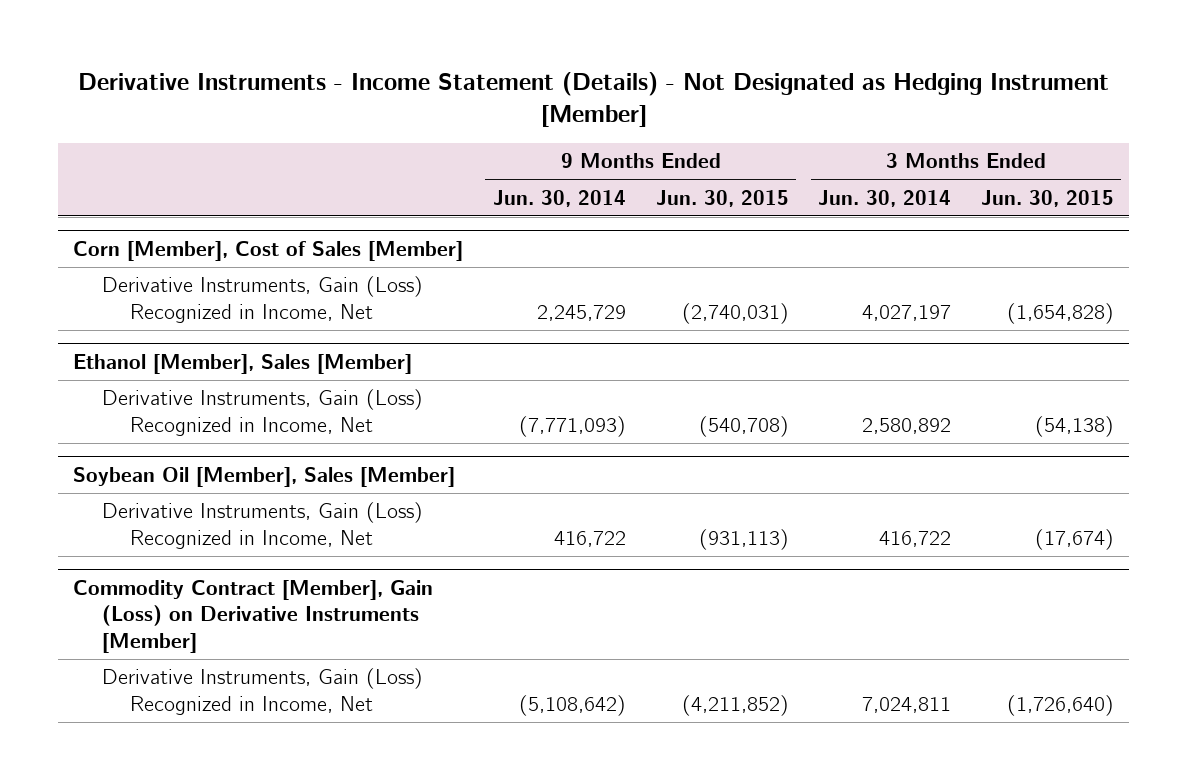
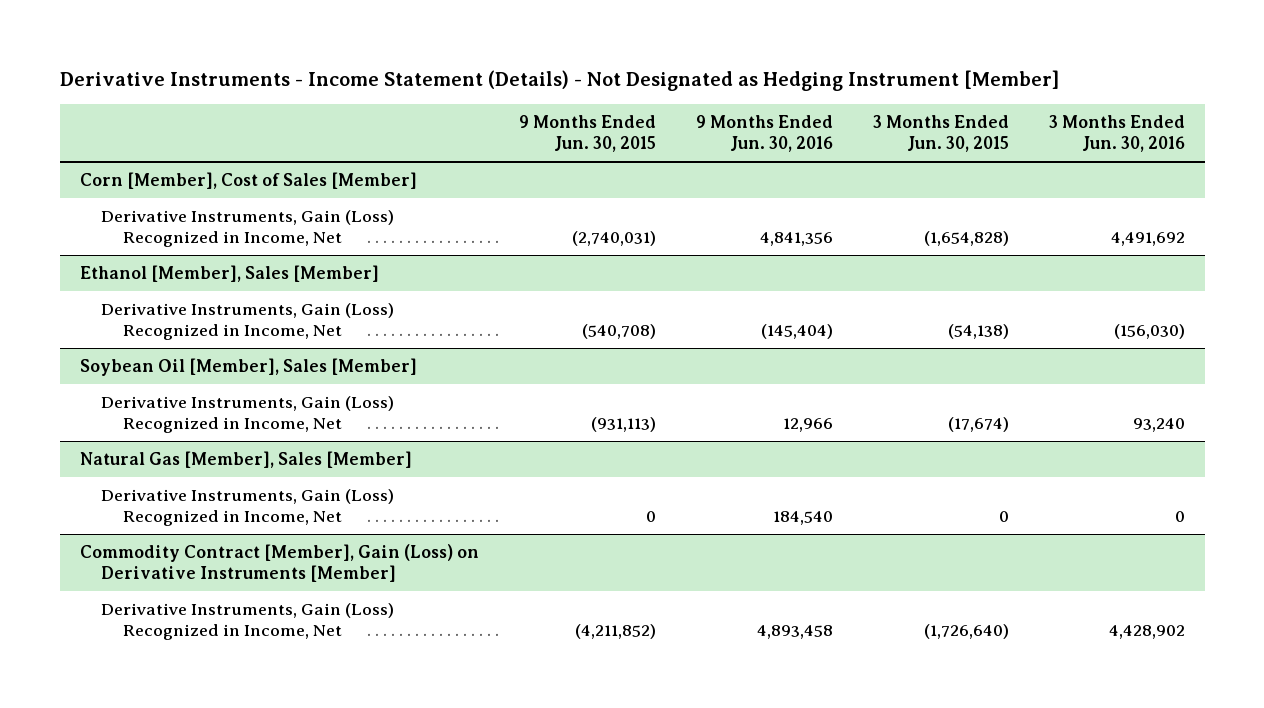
- | 9 Months Ended Jun. 30, 2014 | 9 Months Ended Jun. 30, 2015 | 3 Months Ended Jun. 30, 2014 | 3 Months Ended Jun. 30, 2015
+ | 9 Months Ended Jun. 30, 2015 | 9 Months Ended Jun. 30, 2016 | 3 Months Ended Jun. 30, 2015 | 3 Months Ended Jun. 30, 2016
+ Natural Gas [Member], Sales [Member]
+ Derivative Instruments, Gain (Loss) Recognized in Income, Net | 0 | 184,540 | 0 | 0

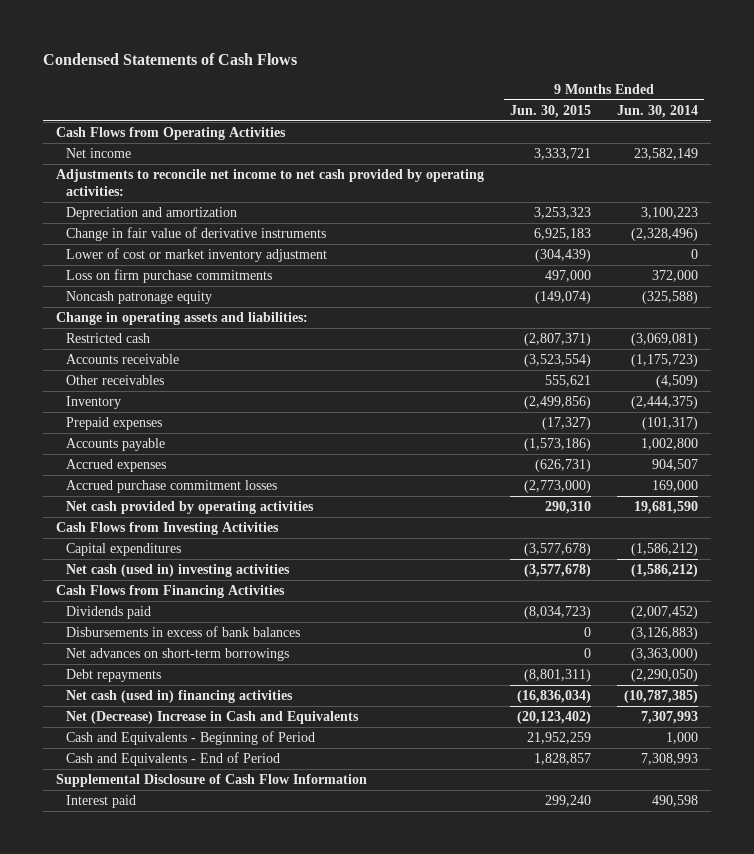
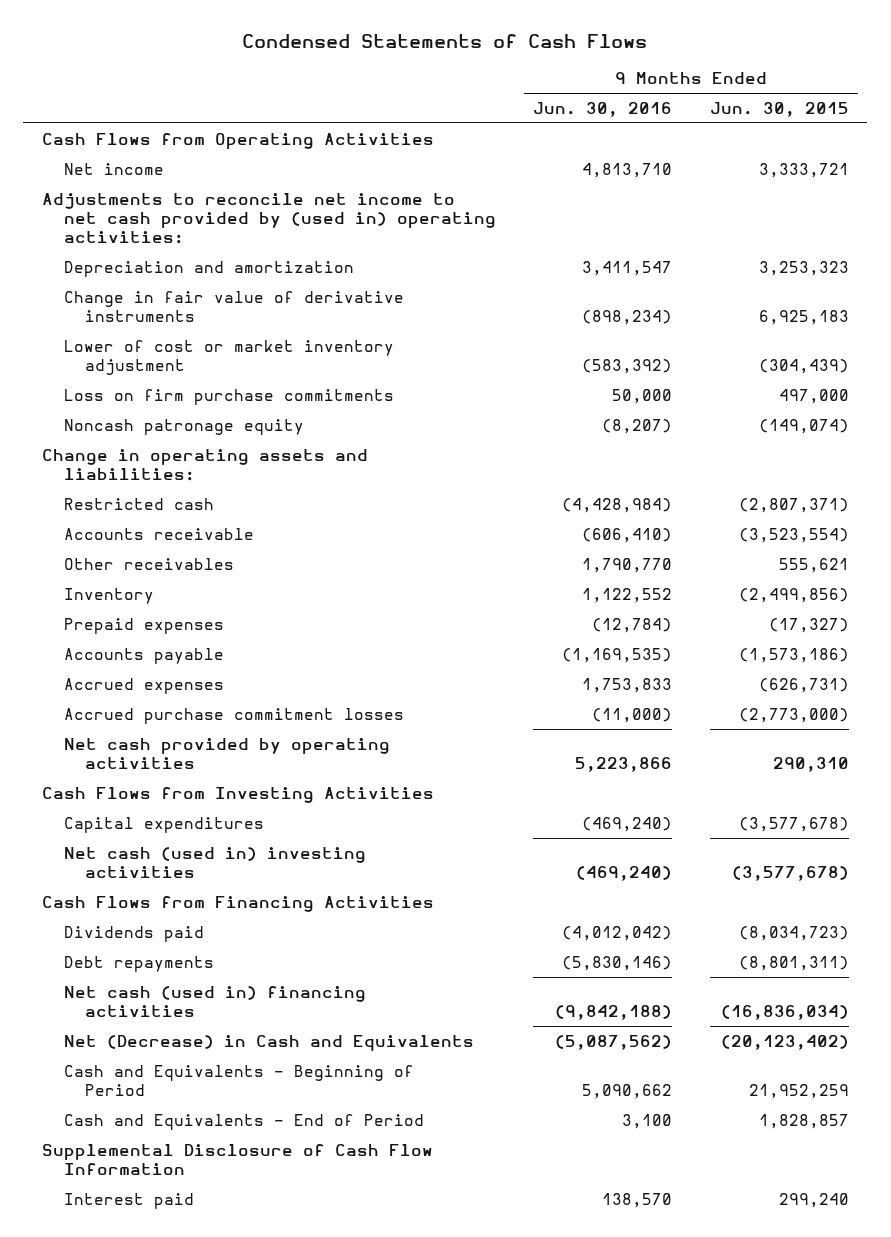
- | 9 Months Ended Jun. 30, 2015 | 9 Months Ended Jun. 30, 2014
+ | 9 Months Ended Jun. 30, 2016 | 9 Months Ended Jun. 30, 2015
- Adjustments to reconcile net income to net cash provided by operating activities:
+ Adjustments to reconcile net income to net cash provided by (used in) operating activities:
- Disbursements in excess of bank balances | 0 | (3,126,883)
- Net advances on short-term borrowings | 0 | (3,363,000)
- Net (Decrease) Increase in Cash and Equivalents | (20,123,402) | 7,307,993
+ Net (Decrease) in Cash and Equivalents | (5,087,562) | (20,123,402)

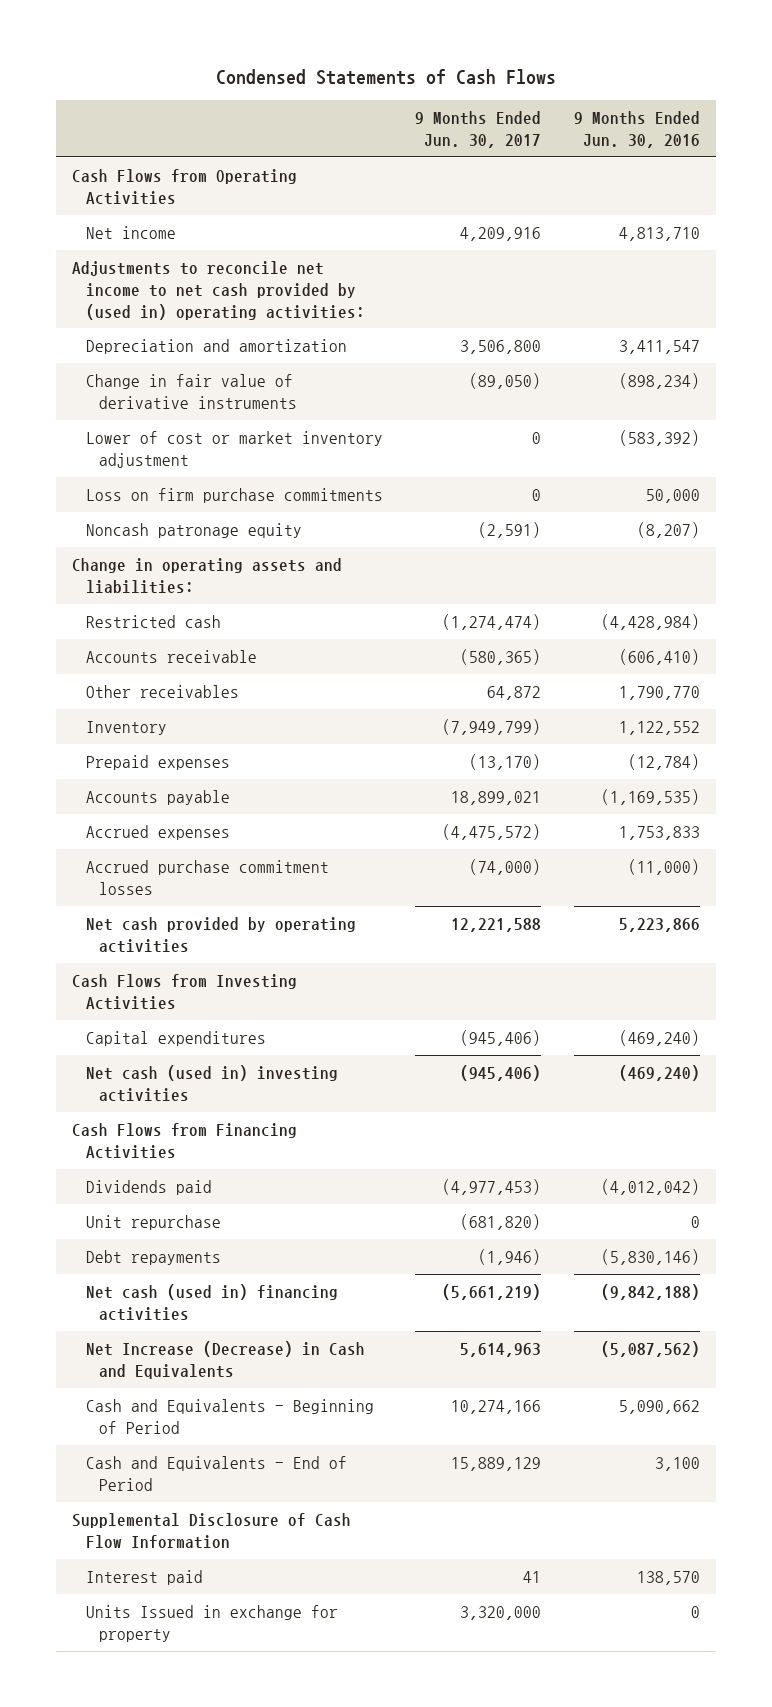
- | 9 Months Ended Jun. 30, 2016 | 9 Months Ended Jun. 30, 2015
+ | 9 Months Ended Jun. 30, 2017 | 9 Months Ended Jun. 30, 2016
+ Unit repurchase | (681,820) | 0
- Net (Decrease) in Cash and Equivalents | (5,087,562) | (20,123,402)
+ Net Increase (Decrease) in Cash and Equivalents | 5,614,963 | (5,087,562)
+ Units Issued in exchange for property | 3,320,000 | 0

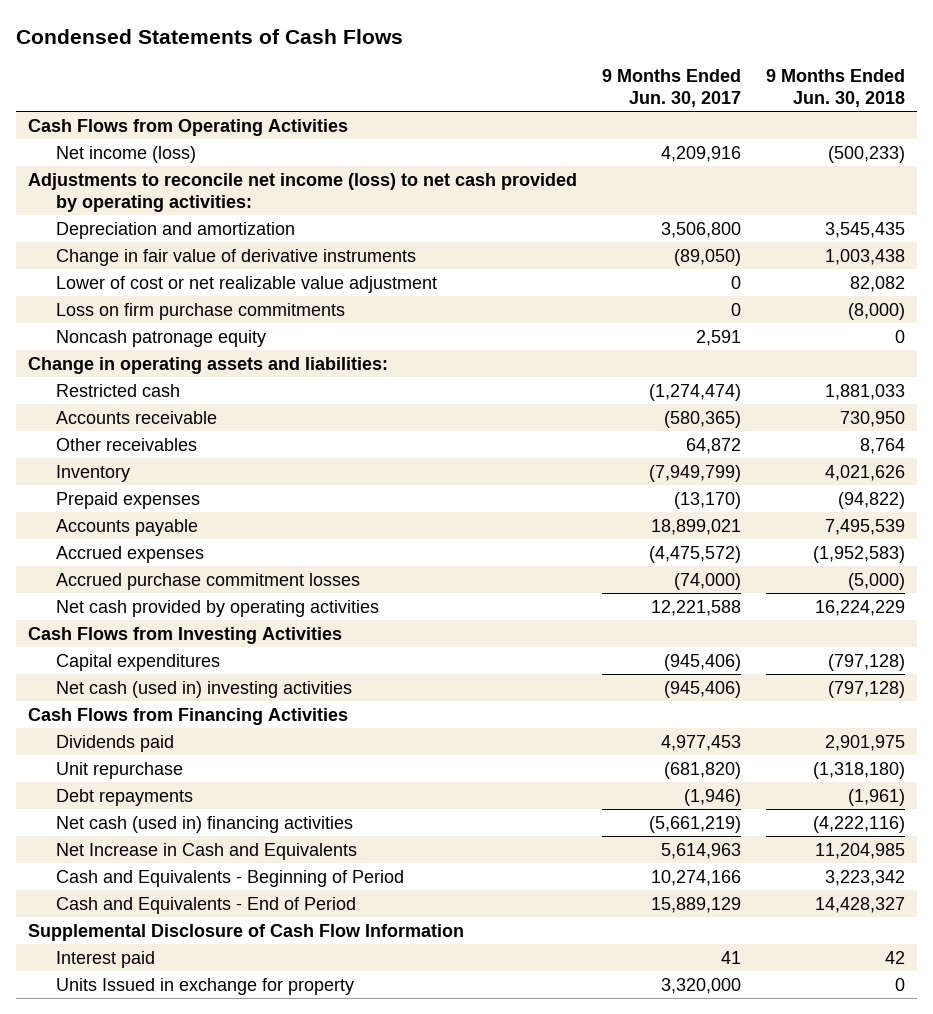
- | 9 Months Ended Jun. 30, 2017 | 9 Months Ended Jun. 30, 2016
+ | 9 Months Ended Jun. 30, 2017 | 9 Months Ended Jun. 30, 2018
- Net income | 4,209,916 | 4,813,710
- Adjustments to reconcile net income to net cash provided by (used in) operating activities:
+ Net income (loss) | 4,209,916 | (500,233)
+ Adjustments to reconcile net income (loss) to net cash provided by operating activities:
- Lower of cost or market inventory adjustment | 0 | (583,392)
+ Lower of cost or net realizable value adjustment | 0 | 82,082
- Noncash patronage equity | (2,591) | (8,207)
+ Noncash patronage equity | 2,591 | 0
- Dividends paid | (4,977,453) | (4,012,042)
+ Dividends paid | 4,977,453 | 2,901,975
- Net Increase (Decrease) in Cash and Equivalents | 5,614,963 | (5,087,562)
+ Net Increase in Cash and Equivalents | 5,614,963 | 11,204,985

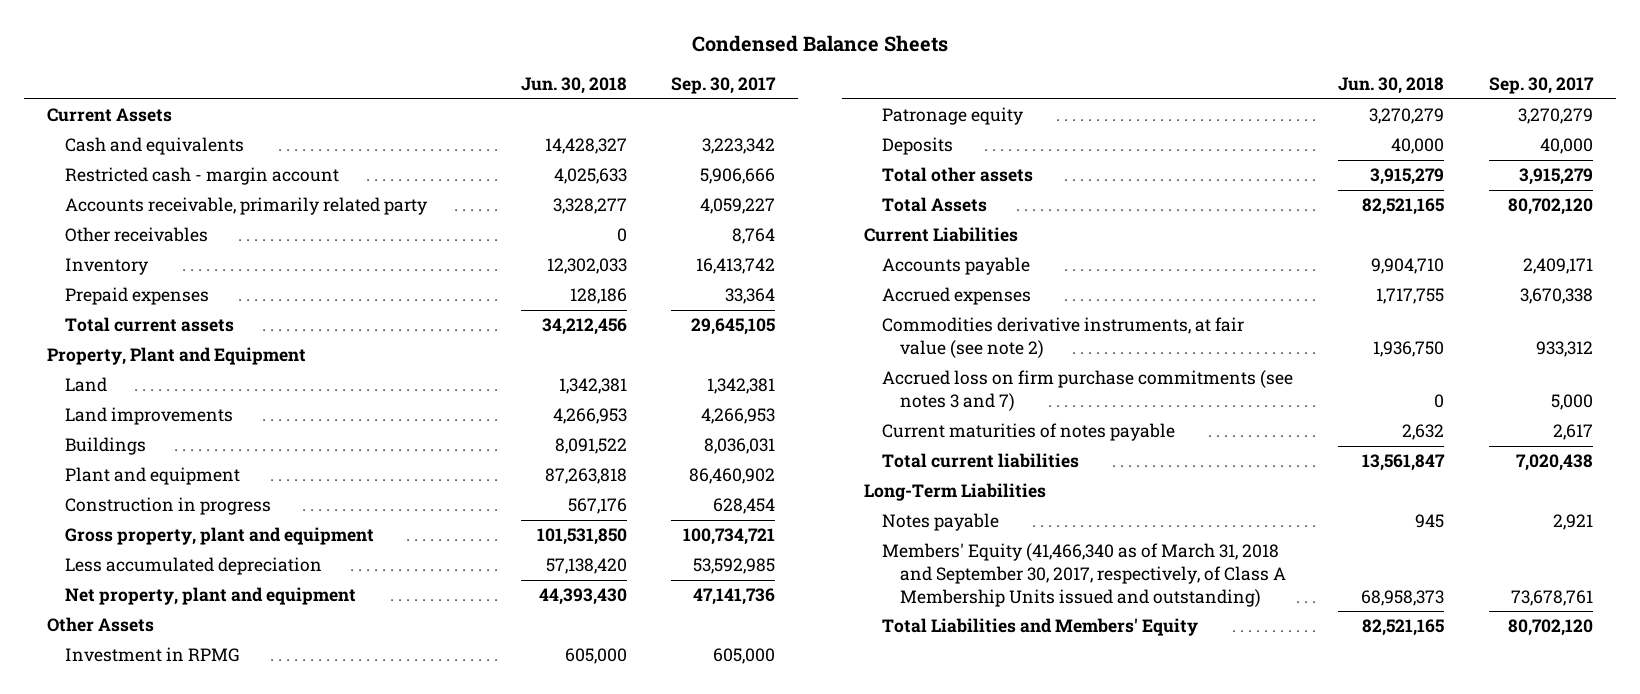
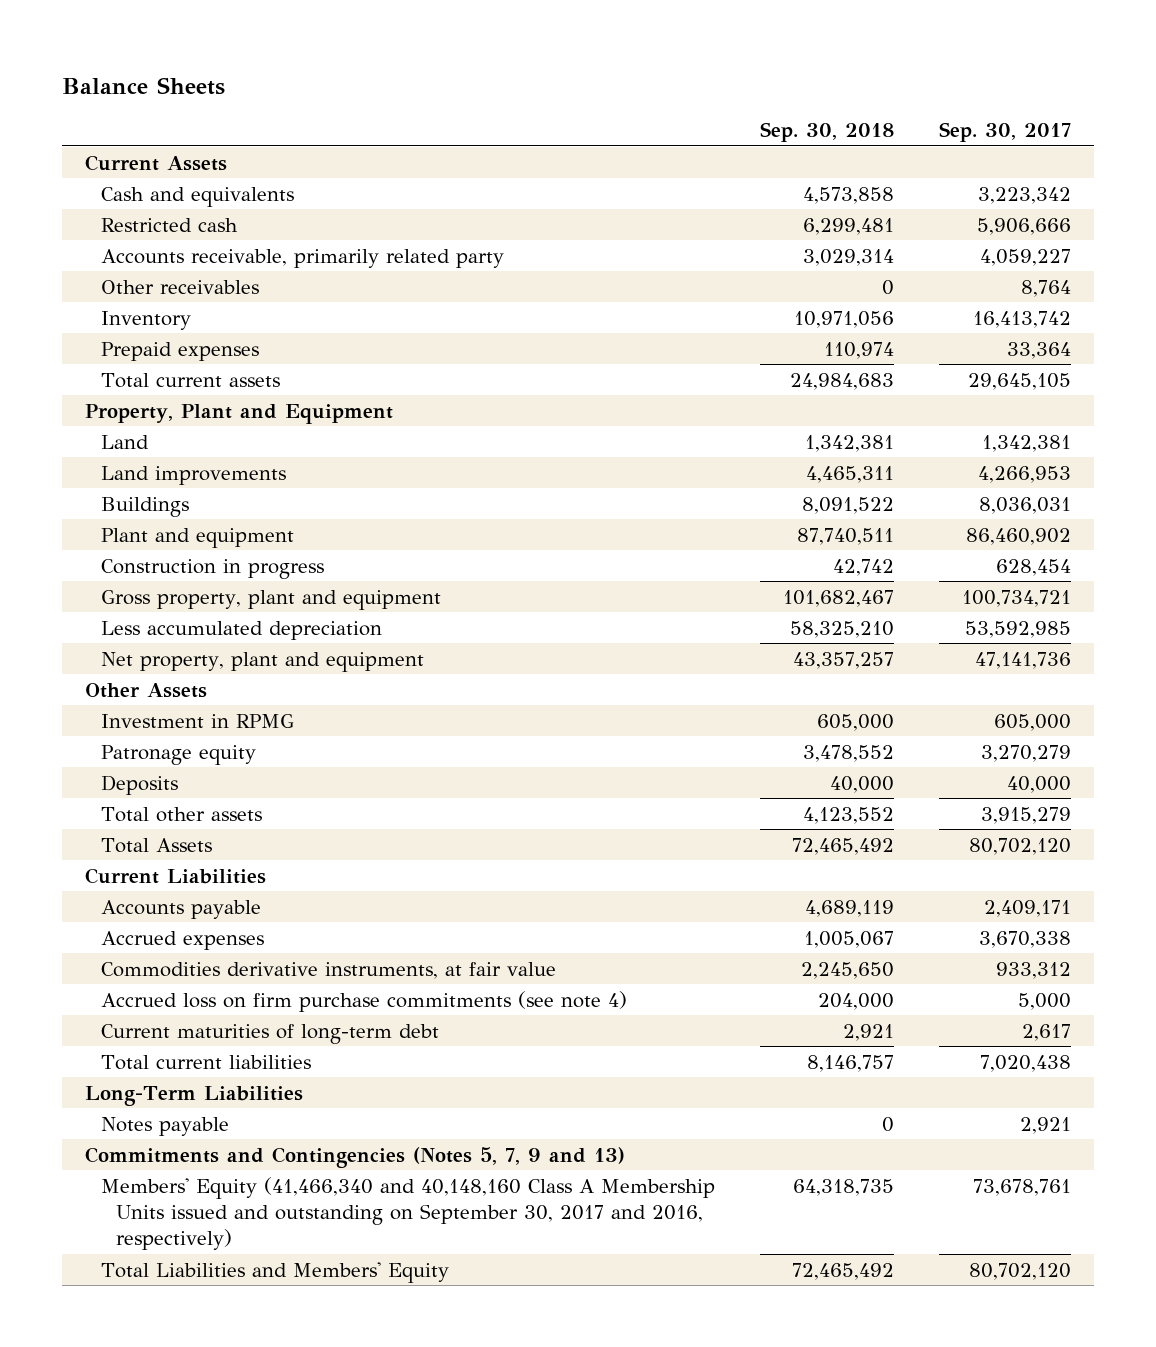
- Condensed Balance Sheets
+ Balance Sheets
- | Jun. 30, 2018 | Sep. 30, 2017
+ | Sep. 30, 2018 | Sep. 30, 2017
- Restricted cash - margin account | 4,025,633 | 5,906,666
+ Restricted cash | 6,299,481 | 5,906,666
- Commodities derivative instruments, at fair value (see note 2) | 1,936,750 | 933,312
- Accrued loss on firm purchase commitments (see notes 3 and 7) | 0 | 5,000
- Current maturities of notes payable | 2,632 | 2,617
+ Commodities derivative instruments, at fair value | 2,245,650 | 933,312
+ Accrued loss on firm purchase commitments (see note 4) | 204,000 | 5,000
+ Current maturities of long-term debt | 2,921 | 2,617
- Members' Equity (41,466,340 as of March 31, 2018 and September 30, 2017, respectively, of Class A Membership Units issued and outstanding) | 68,958,373 | 73,678,761
+ Commitments and Contingencies (Notes 5, 7, 9 and 13)
+ Members' Equity (41,466,340 and 40,148,160 Class A Membership Units issued and outstanding on September 30, 2017 and 2016, respectively) | 64,318,735 | 73,678,761

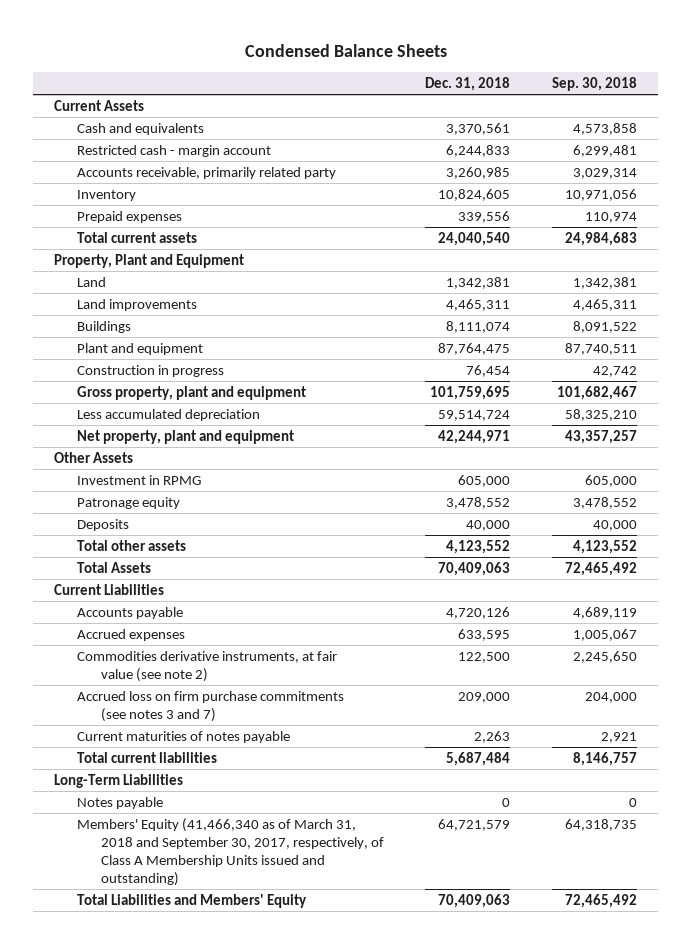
- Balance Sheets
+ Condensed Balance Sheets
- | Sep. 30, 2018 | Sep. 30, 2017
+ | Dec. 31, 2018 | Sep. 30, 2018
- Restricted cash | 6,299,481 | 5,906,666
+ Restricted cash - margin account | 6,244,833 | 6,299,481
- Other receivables | 0 | 8,764
- Commodities derivative instruments, at fair value | 2,245,650 | 933,312
- Accrued loss on firm purchase commitments (see note 4) | 204,000 | 5,000
- Current maturities of long-term debt | 2,921 | 2,617
+ Commodities derivative instruments, at fair value (see note 2) | 122,500 | 2,245,650
+ Accrued loss on firm purchase commitments (see notes 3 and 7) | 209,000 | 204,000
+ Current maturities of notes payable | 2,263 | 2,921
- Commitments and Contingencies (Notes 5, 7, 9 and 13)
- Members' Equity (41,466,340 and 40,148,160 Class A Membership Units issued and outstanding on September 30, 2017 and 2016, respectively) | 64,318,735 | 73,678,761
+ Members' Equity (41,466,340 as of March 31, 2018 and September 30, 2017, respectively, of Class A Membership Units issued and outstanding) | 64,721,579 | 64,318,735

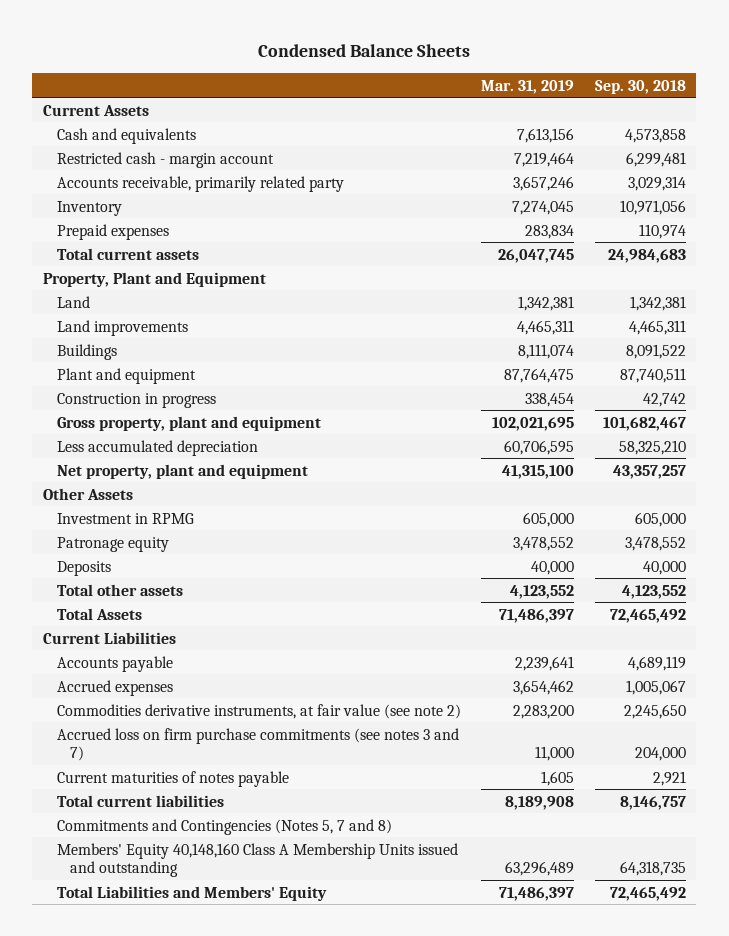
- | Dec. 31, 2018 | Sep. 30, 2018
+ | Mar. 31, 2019 | Sep. 30, 2018
- Long-Term Liabilities
- Notes payable | 0 | 0
- Members' Equity (41,466,340 as of March 31, 2018 and September 30, 2017, respectively, of Class A Membership Units issued and outstanding) | 64,721,579 | 64,318,735
+ Commitments and Contingencies (Notes 5, 7 and 8)
+ Members' Equity 40,148,160 Class A Membership Units issued and outstanding | 63,296,489 | 64,318,735

